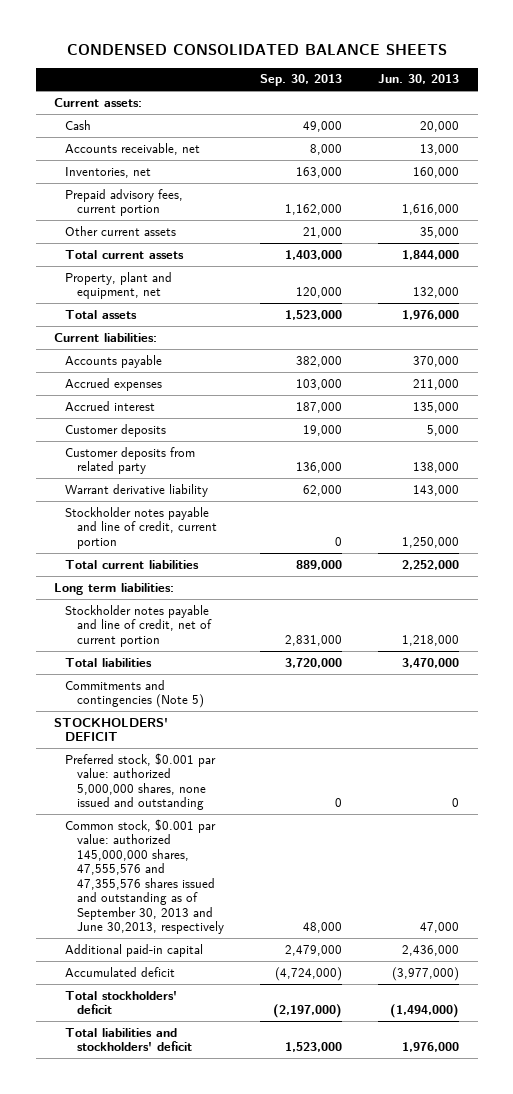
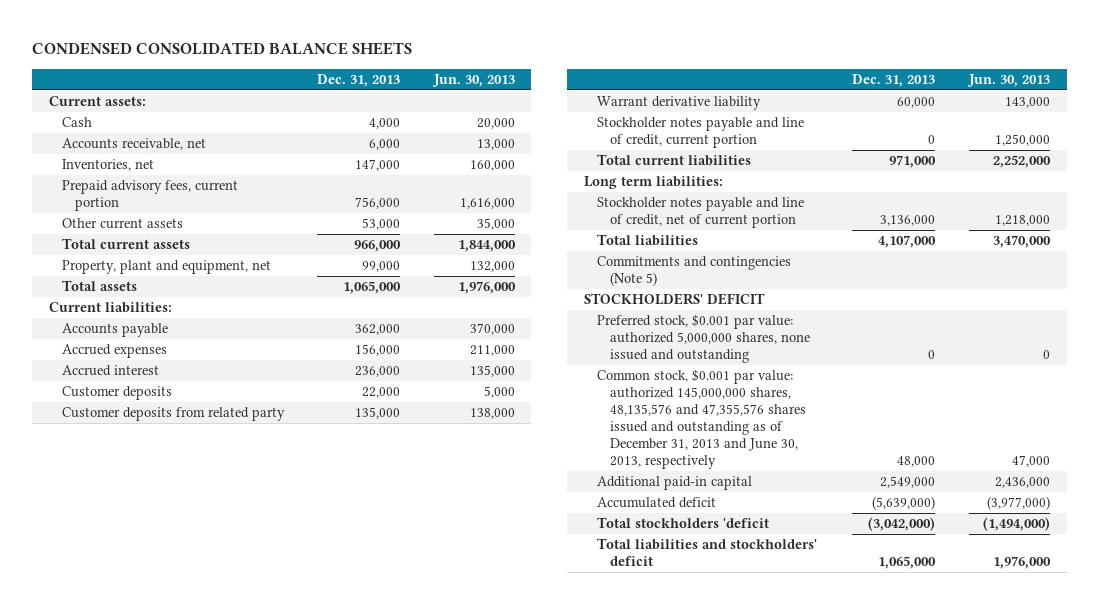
- | Sep. 30, 2013 | Jun. 30, 2013
+ | Dec. 31, 2013 | Jun. 30, 2013
- Common stock, $0.001 par value: authorized 145,000,000 shares, 47,555,576 and 47,355,576 shares issued and outstanding as of September 30, 2013 and June 30,2013, respectively | 48,000 | 47,000
+ Common stock, $0.001 par value: authorized 145,000,000 shares, 48,135,576 and 47,355,576 shares issued and outstanding as of December 31, 2013 and June 30, 2013, respectively | 48,000 | 47,000
- Total stockholders' deficit | (2,197,000) | (1,494,000)
+ Total stockholders 'deficit | (3,042,000) | (1,494,000)

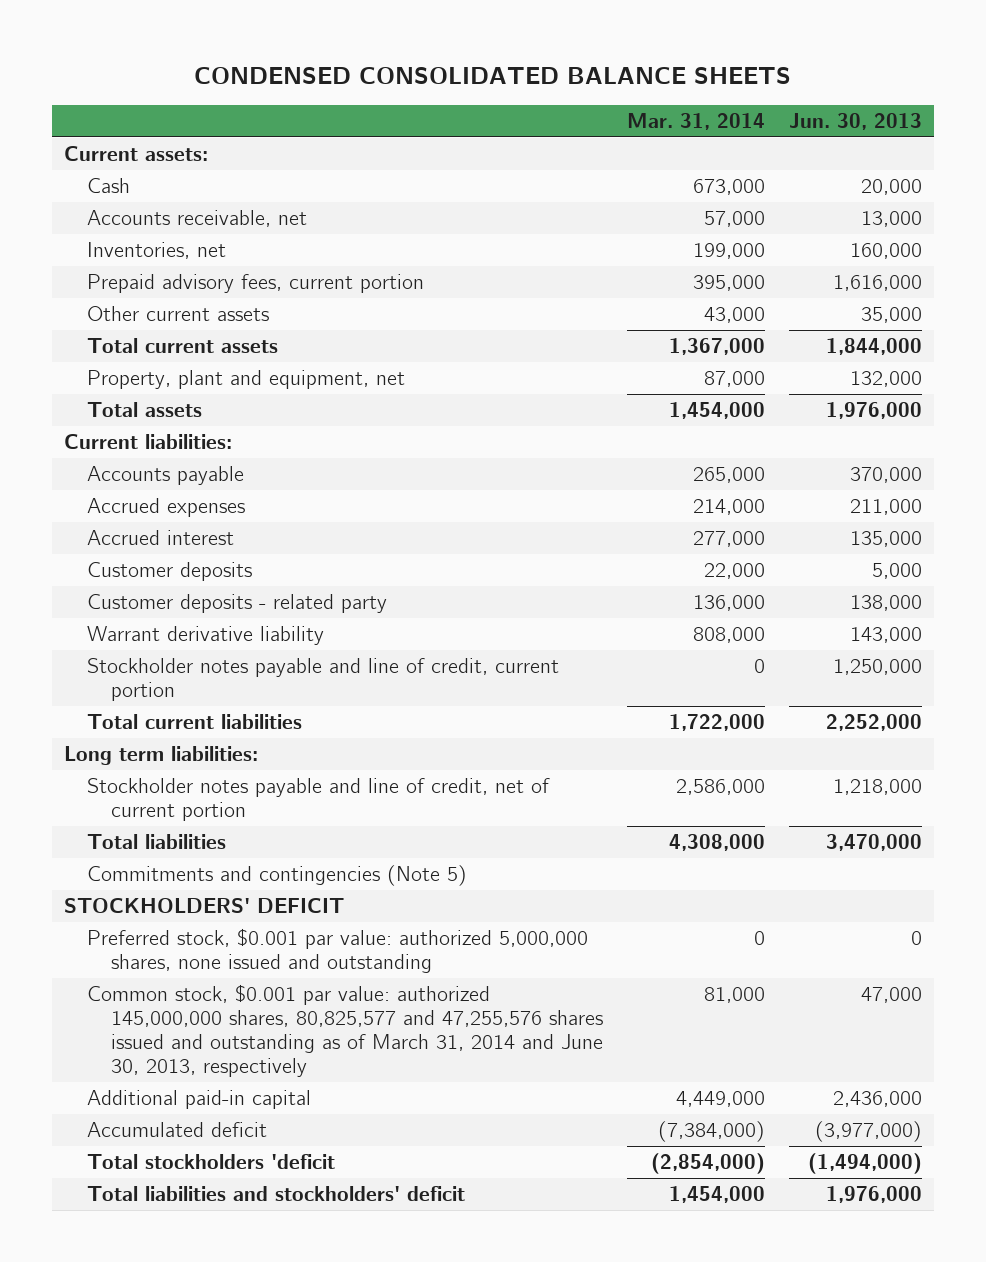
- | Dec. 31, 2013 | Jun. 30, 2013
+ | Mar. 31, 2014 | Jun. 30, 2013
- Customer deposits from related party | 135,000 | 138,000
+ Customer deposits - related party | 136,000 | 138,000
- Common stock, $0.001 par value: authorized 145,000,000 shares, 48,135,576 and 47,355,576 shares issued and outstanding as of December 31, 2013 and June 30, 2013, respectively | 48,000 | 47,000
+ Common stock, $0.001 par value: authorized 145,000,000 shares, 80,825,577 and 47,255,576 shares issued and outstanding as of March 31, 2014 and June 30, 2013, respectively | 81,000 | 47,000

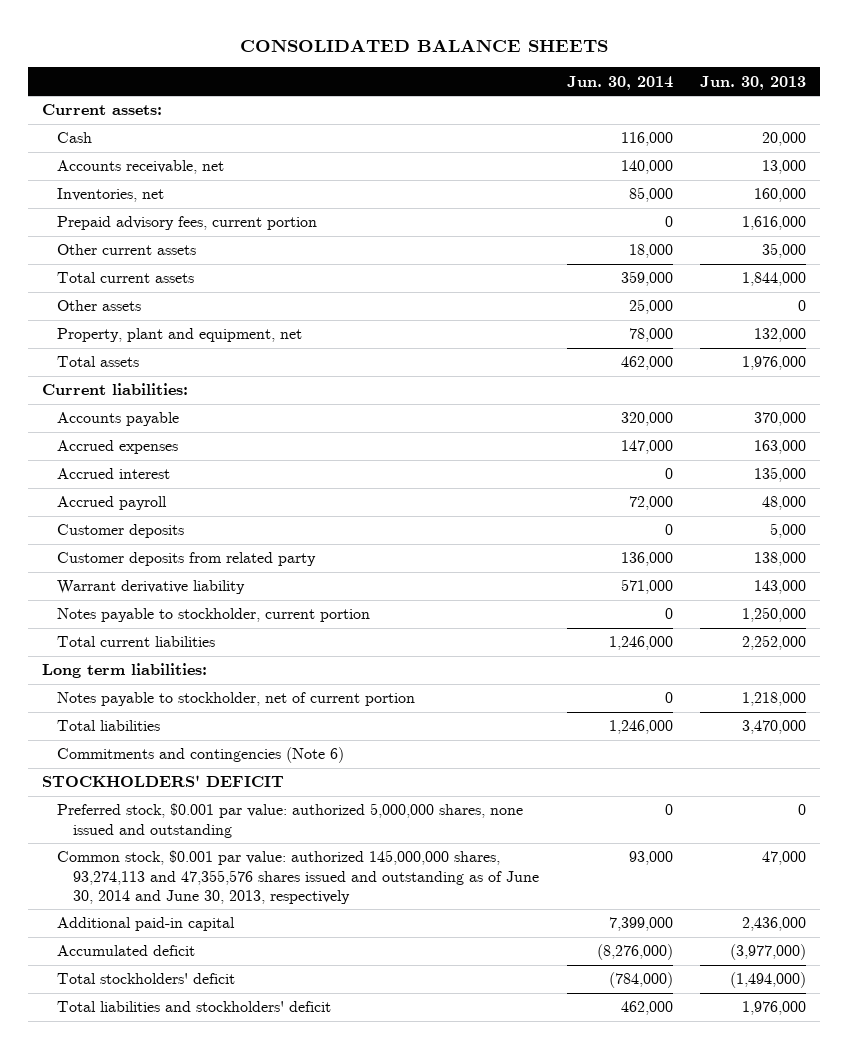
- CONDENSED CONSOLIDATED BALANCE SHEETS
+ CONSOLIDATED BALANCE SHEETS
- | Mar. 31, 2014 | Jun. 30, 2013
+ | Jun. 30, 2014 | Jun. 30, 2013
+ Other assets | 25,000 | 0
- Accrued expenses | 214,000 | 211,000
+ Accrued expenses | 147,000 | 163,000
+ Accrued payroll | 72,000 | 48,000
- Customer deposits - related party | 136,000 | 138,000
+ Customer deposits from related party | 136,000 | 138,000
- Stockholder notes payable and line of credit, current portion | 0 | 1,250,000
+ Notes payable to stockholder, current portion | 0 | 1,250,000
- Stockholder notes payable and line of credit, net of current portion | 2,586,000 | 1,218,000
+ Notes payable to stockholder, net of current portion | 0 | 1,218,000
- Commitments and contingencies (Note 5)
+ Commitments and contingencies (Note 6)
- Common stock, $0.001 par value: authorized 145,000,000 shares, 80,825,577 and 47,255,576 shares issued and outstanding as of March 31, 2014 and June 30, 2013, respectively | 81,000 | 47,000
+ Common stock, $0.001 par value: authorized 145,000,000 shares, 93,274,113 and 47,355,576 shares issued and outstanding as of June 30, 2014 and June 30, 2013, respectively | 93,000 | 47,000
- Total stockholders 'deficit | (2,854,000) | (1,494,000)
+ Total stockholders' deficit | (784,000) | (1,494,000)

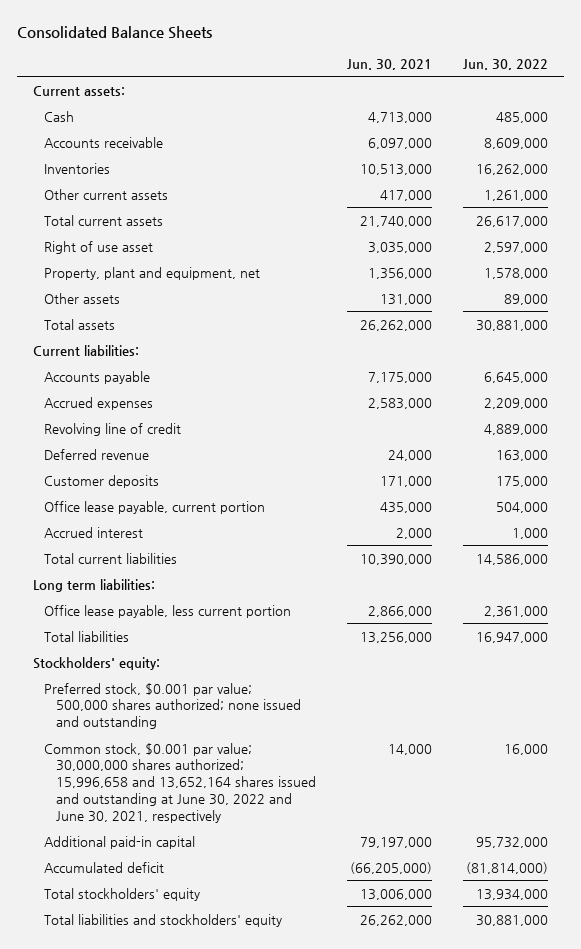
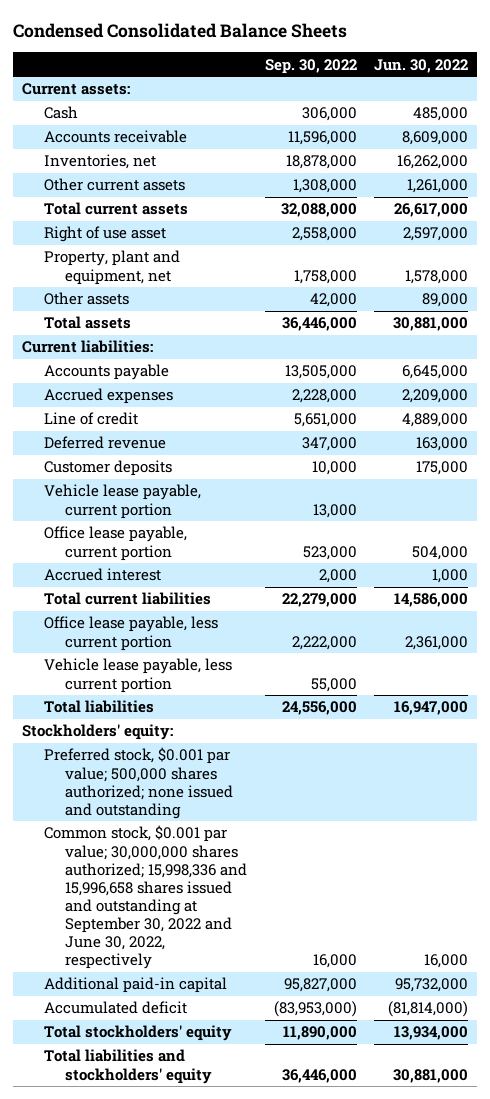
- Consolidated Balance Sheets
+ Condensed Consolidated Balance Sheets
- | Jun. 30, 2021 | Jun. 30, 2022
+ | Sep. 30, 2022 | Jun. 30, 2022
- Inventories | 10,513,000 | 16,262,000
+ Inventories, net | 18,878,000 | 16,262,000
- Revolving line of credit | | 4,889,000
+ Line of credit | 5,651,000 | 4,889,000
+ Vehicle lease payable, current portion | 13,000 |
- Long term liabilities:
+ Vehicle lease payable, less current portion | 55,000 |
- Common stock, $0.001 par value; 30,000,000 shares authorized; 15,996,658 and 13,652,164 shares issued and outstanding at June 30, 2022 and June 30, 2021, respectively | 14,000 | 16,000
+ Common stock, $0.001 par value; 30,000,000 shares authorized; 15,998,336 and 15,996,658 shares issued and outstanding at September 30, 2022 and June 30, 2022, respectively | 16,000 | 16,000

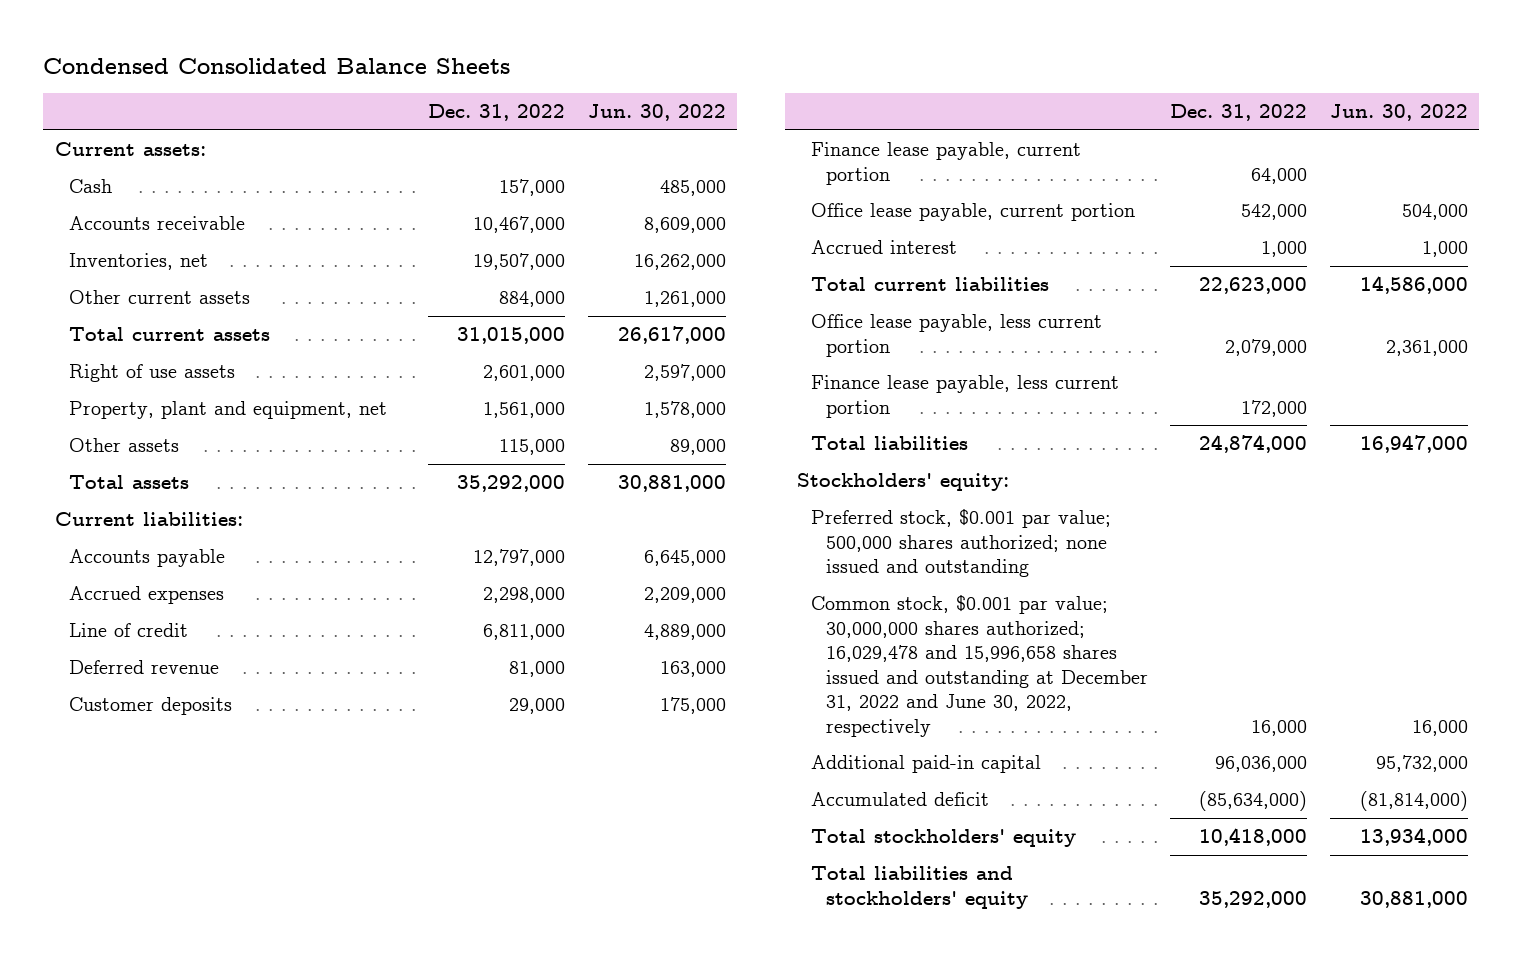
- | Sep. 30, 2022 | Jun. 30, 2022
+ | Dec. 31, 2022 | Jun. 30, 2022
- Right of use asset | 2,558,000 | 2,597,000
+ Right of use assets | 2,601,000 | 2,597,000
- Vehicle lease payable, current portion | 13,000 |
+ Finance lease payable, current portion | 64,000 |
- Vehicle lease payable, less current portion | 55,000 |
+ Finance lease payable, less current portion | 172,000 |
- Common stock, $0.001 par value; 30,000,000 shares authorized; 15,998,336 and 15,996,658 shares issued and outstanding at September 30, 2022 and June 30, 2022, respectively | 16,000 | 16,000
+ Common stock, $0.001 par value; 30,000,000 shares authorized; 16,029,478 and 15,996,658 shares issued and outstanding at December 31, 2022 and June 30, 2022, respectively | 16,000 | 16,000

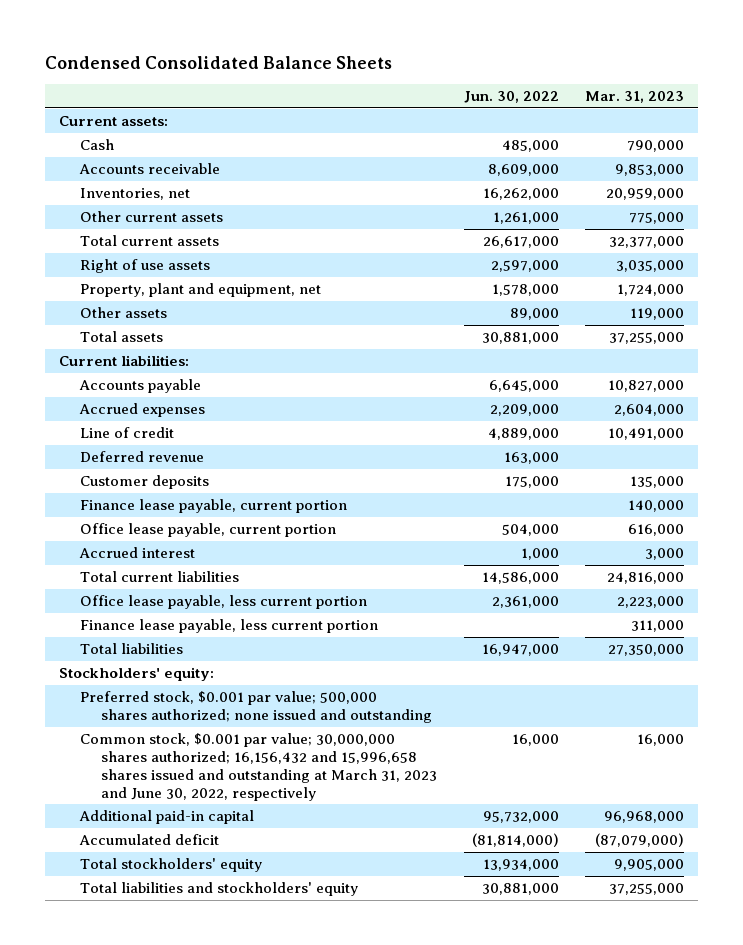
- | Dec. 31, 2022 | Jun. 30, 2022
+ | Jun. 30, 2022 | Mar. 31, 2023
- Common stock, $0.001 par value; 30,000,000 shares authorized; 16,029,478 and 15,996,658 shares issued and outstanding at December 31, 2022 and June 30, 2022, respectively | 16,000 | 16,000
+ Common stock, $0.001 par value; 30,000,000 shares authorized; 16,156,432 and 15,996,658 shares issued and outstanding at March 31, 2023 and June 30, 2022, respectively | 16,000 | 16,000

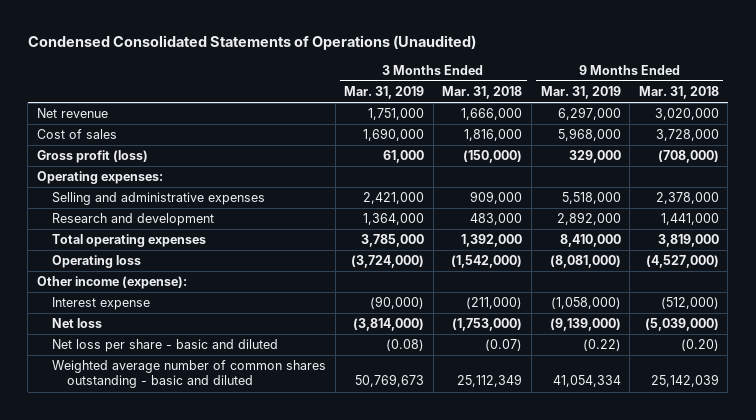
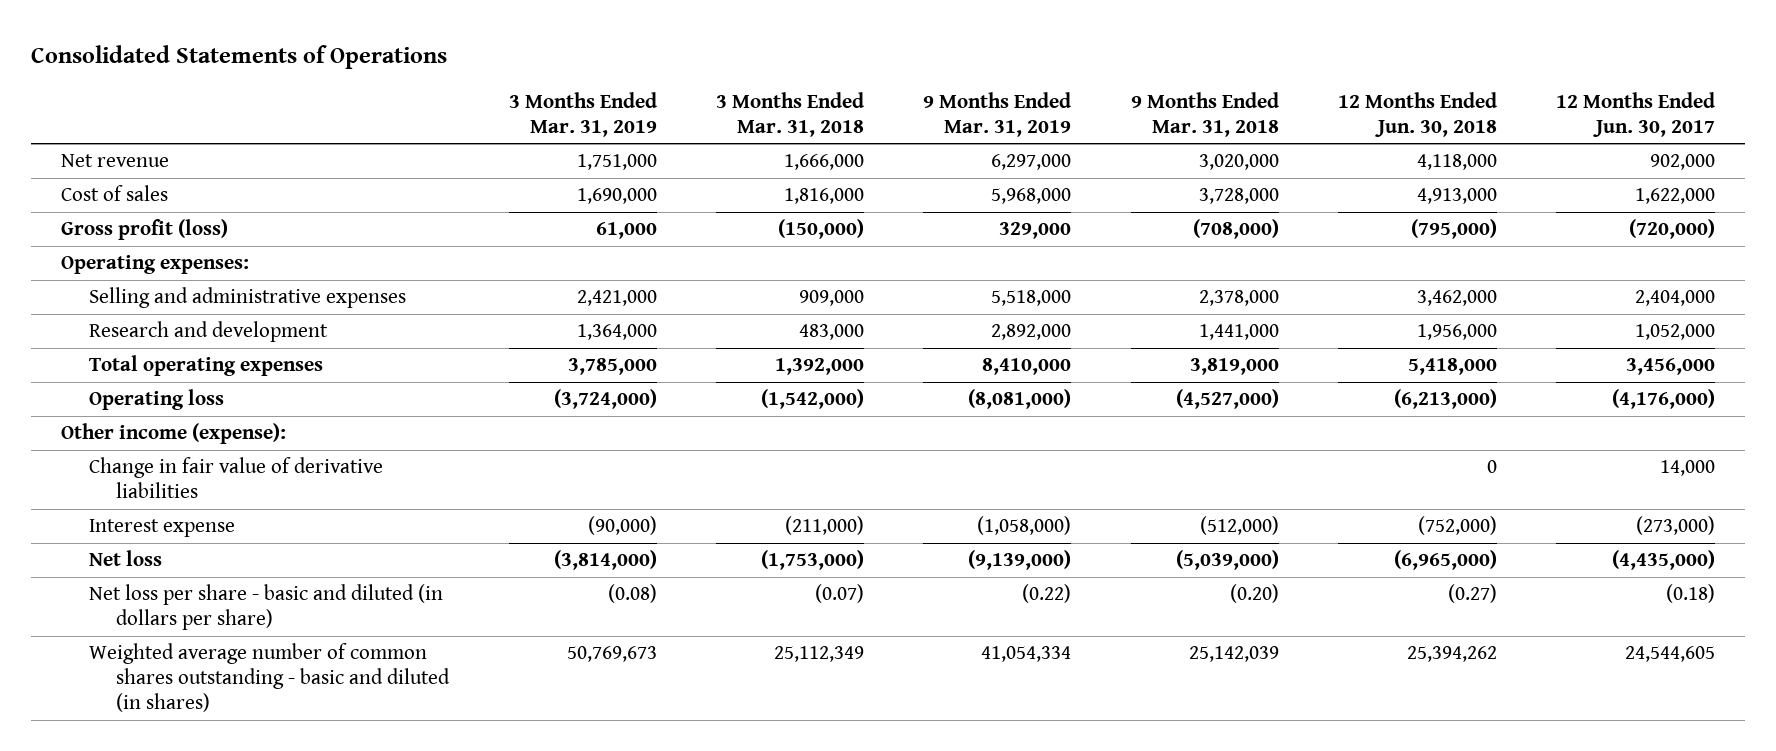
- Condensed Consolidated Statements of Operations (Unaudited)
+ Consolidated Statements of Operations
- | 3 Months Ended Mar. 31, 2019 | 3 Months Ended Mar. 31, 2018 | 9 Months Ended Mar. 31, 2019 | 9 Months Ended Mar. 31, 2018
+ | 3 Months Ended Mar. 31, 2019 | 3 Months Ended Mar. 31, 2018 | 9 Months Ended Mar. 31, 2019 | 9 Months Ended Mar. 31, 2018 | 12 Months Ended Jun. 30, 2018 | 12 Months Ended Jun. 30, 2017
+ Change in fair value of derivative liabilities | | | | | 0 | 14,000
- Net loss per share - basic and diluted | (0.08) | (0.07) | (0.22) | (0.20)
- Weighted average number of common shares outstanding - basic and diluted | 50,769,673 | 25,112,349 | 41,054,334 | 25,142,039
+ Net loss per share - basic and diluted (in dollars per share) | (0.08) | (0.07) | (0.22) | (0.20) | (0.27) | (0.18)
+ Weighted average number of common shares outstanding - basic and diluted (in shares) | 50,769,673 | 25,112,349 | 41,054,334 | 25,142,039 | 25,394,262 | 24,544,605

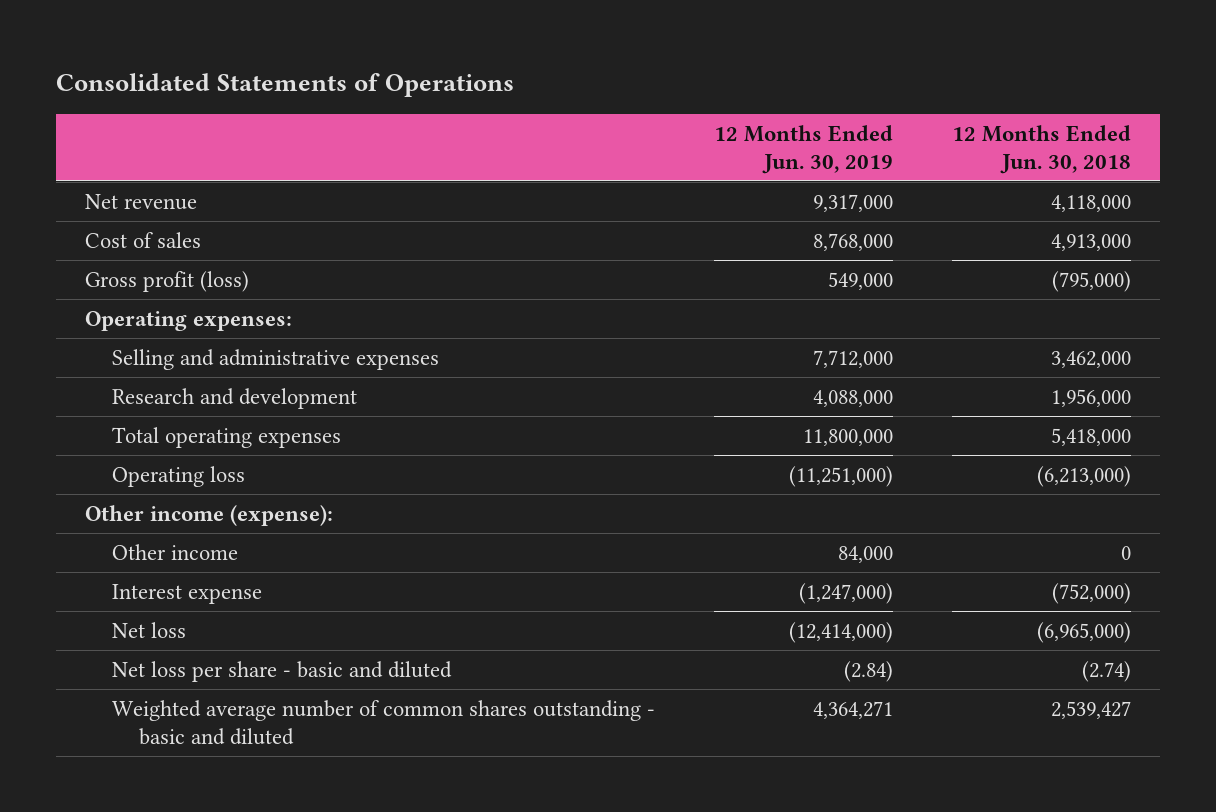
- | 3 Months Ended Mar. 31, 2019 | 3 Months Ended Mar. 31, 2018 | 9 Months Ended Mar. 31, 2019 | 9 Months Ended Mar. 31, 2018 | 12 Months Ended Jun. 30, 2018 | 12 Months Ended Jun. 30, 2017
+ | 12 Months Ended Jun. 30, 2019 | 12 Months Ended Jun. 30, 2018
- Change in fair value of derivative liabilities | | | | | 0 | 14,000
+ Other income | 84,000 | 0
- Net loss per share - basic and diluted (in dollars per share) | (0.08) | (0.07) | (0.22) | (0.20) | (0.27) | (0.18)
- Weighted average number of common shares outstanding - basic and diluted (in shares) | 50,769,673 | 25,112,349 | 41,054,334 | 25,142,039 | 25,394,262 | 24,544,605
+ Net loss per share - basic and diluted | (2.84) | (2.74)
+ Weighted average number of common shares outstanding - basic and diluted | 4,364,271 | 2,539,427

